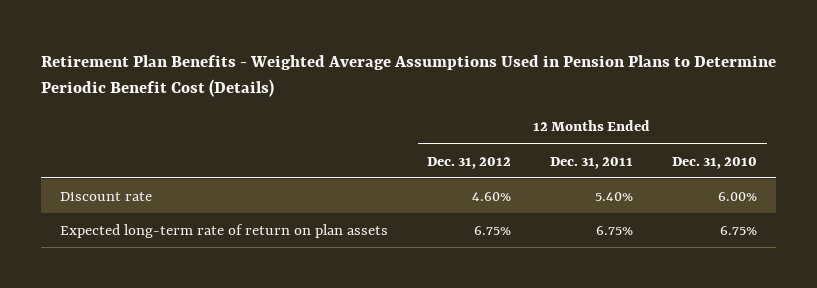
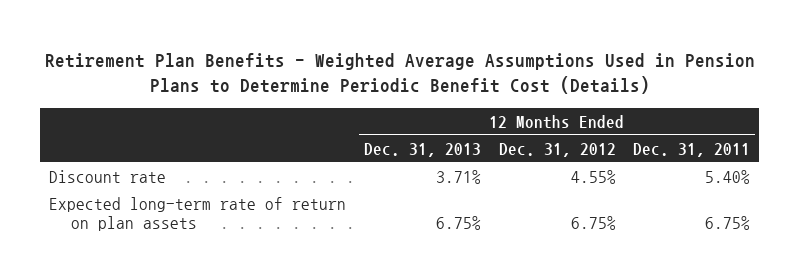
- | 12 Months Ended Dec. 31, 2012 | 12 Months Ended Dec. 31, 2011 | 12 Months Ended Dec. 31, 2010
+ | 12 Months Ended Dec. 31, 2013 | 12 Months Ended Dec. 31, 2012 | 12 Months Ended Dec. 31, 2011
- Discount rate | 4.60% | 5.40% | 6.00%
+ Discount rate | 3.71% | 4.55% | 5.40%

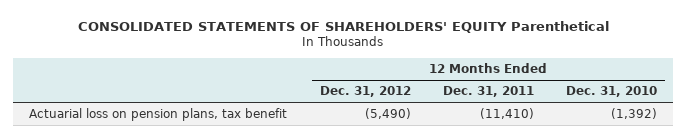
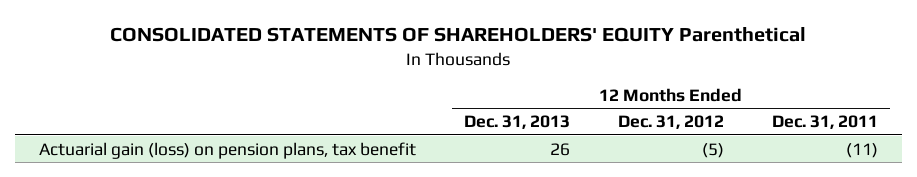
- | 12 Months Ended Dec. 31, 2012 | 12 Months Ended Dec. 31, 2011 | 12 Months Ended Dec. 31, 2010
+ | 12 Months Ended Dec. 31, 2013 | 12 Months Ended Dec. 31, 2012 | 12 Months Ended Dec. 31, 2011
- Actuarial loss on pension plans, tax benefit | (5,490) | (11,410) | (1,392)
+ Actuarial gain (loss) on pension plans, tax benefit | 26 | (5) | (11)

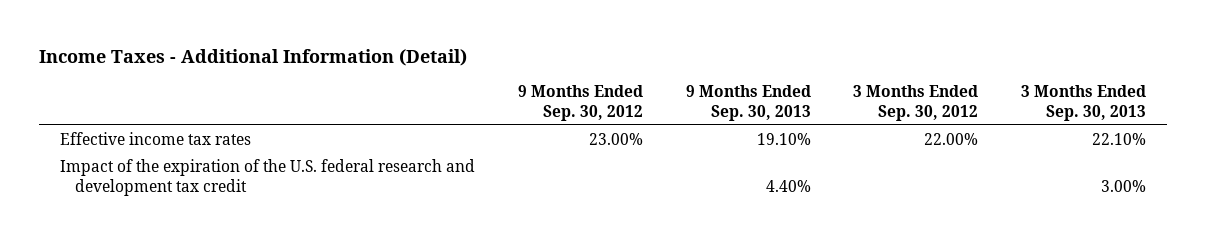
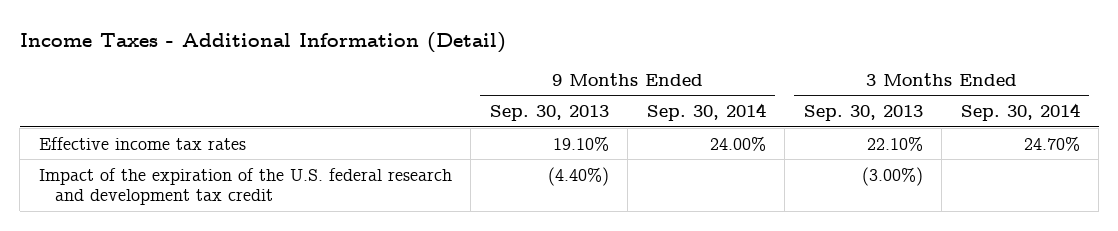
- | 9 Months Ended Sep. 30, 2012 | 9 Months Ended Sep. 30, 2013 | 3 Months Ended Sep. 30, 2012 | 3 Months Ended Sep. 30, 2013
+ | 9 Months Ended Sep. 30, 2013 | 9 Months Ended Sep. 30, 2014 | 3 Months Ended Sep. 30, 2013 | 3 Months Ended Sep. 30, 2014
- Impact of the expiration of the U.S. federal research and development tax credit | | 4.40% | | 3.00%
+ Impact of the expiration of the U.S. federal research and development tax credit | (4.40%) | | (3.00%) |

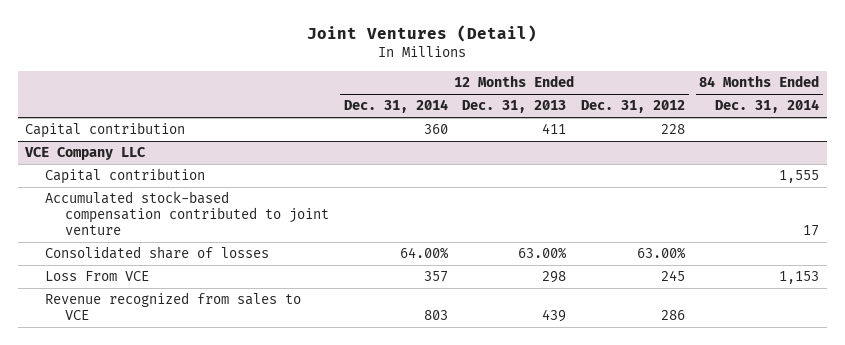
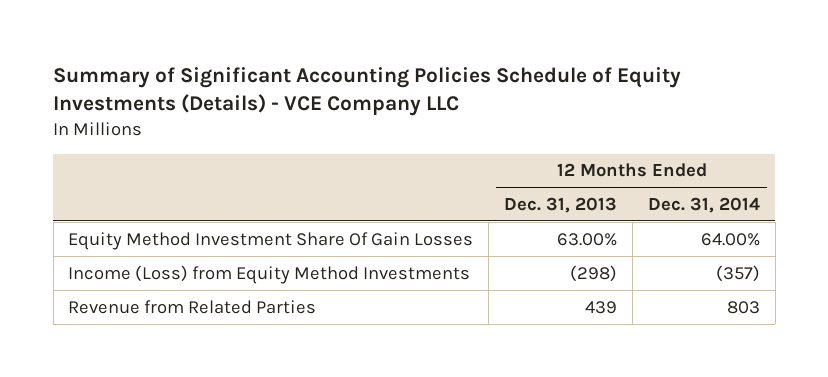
- Joint Ventures (Detail)
+ Summary of Significant Accounting Policies Schedule of Equity Investments (Details) - VCE Company LLC
- | 12 Months Ended Dec. 31, 2014 | 12 Months Ended Dec. 31, 2013 | 12 Months Ended Dec. 31, 2012 | 84 Months Ended Dec. 31, 2014
+ | 12 Months Ended Dec. 31, 2013 | 12 Months Ended Dec. 31, 2014
- Capital contribution | 360 | 411 | 228 |
- VCE Company LLC
- Capital contribution | | | | 1,555
- Accumulated stock-based compensation contributed to joint venture | | | | 17
- Consolidated share of losses | 64.00% | 63.00% | 63.00% |
- Loss From VCE | 357 | 298 | 245 | 1,153
- Revenue recognized from sales to VCE | 803 | 439 | 286 |
+ Equity Method Investment Share Of Gain Losses | 63.00% | 64.00%
+ Income (Loss) from Equity Method Investments | (298) | (357)
+ Revenue from Related Parties | 439 | 803

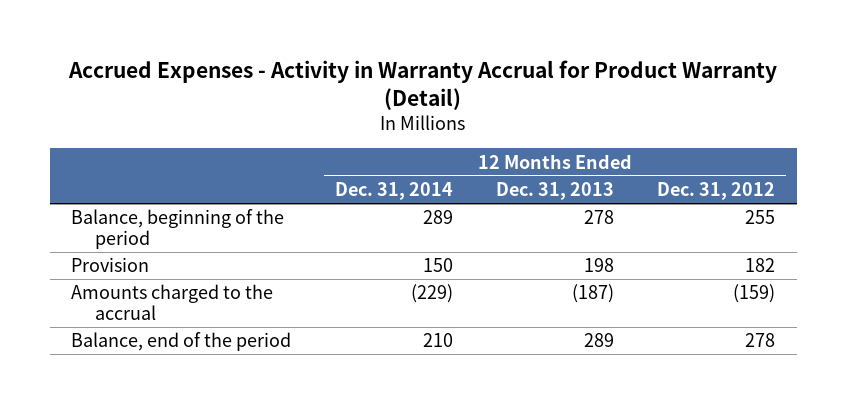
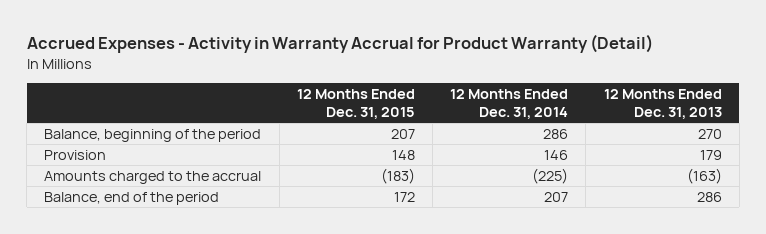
- | 12 Months Ended Dec. 31, 2014 | 12 Months Ended Dec. 31, 2013 | 12 Months Ended Dec. 31, 2012
+ | 12 Months Ended Dec. 31, 2015 | 12 Months Ended Dec. 31, 2014 | 12 Months Ended Dec. 31, 2013
- Balance, beginning of the period | 289 | 278 | 255
- Provision | 150 | 198 | 182
- Amounts charged to the accrual | (229) | (187) | (159)
- Balance, end of the period | 210 | 289 | 278
+ Balance, beginning of the period | 207 | 286 | 270
+ Provision | 148 | 146 | 179
+ Amounts charged to the accrual | (183) | (225) | (163)
+ Balance, end of the period | 172 | 207 | 286

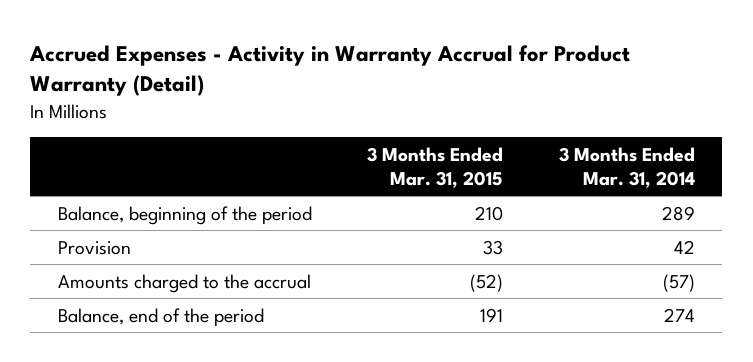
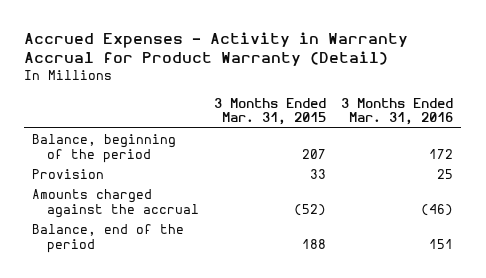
- | 3 Months Ended Mar. 31, 2015 | 3 Months Ended Mar. 31, 2014
+ | 3 Months Ended Mar. 31, 2015 | 3 Months Ended Mar. 31, 2016
- Balance, beginning of the period | 210 | 289
+ Balance, beginning of the period | 207 | 172
- Amounts charged to the accrual | (52) | (57)
- Balance, end of the period | 191 | 274
+ Amounts charged against the accrual | (52) | (46)
+ Balance, end of the period | 188 | 151

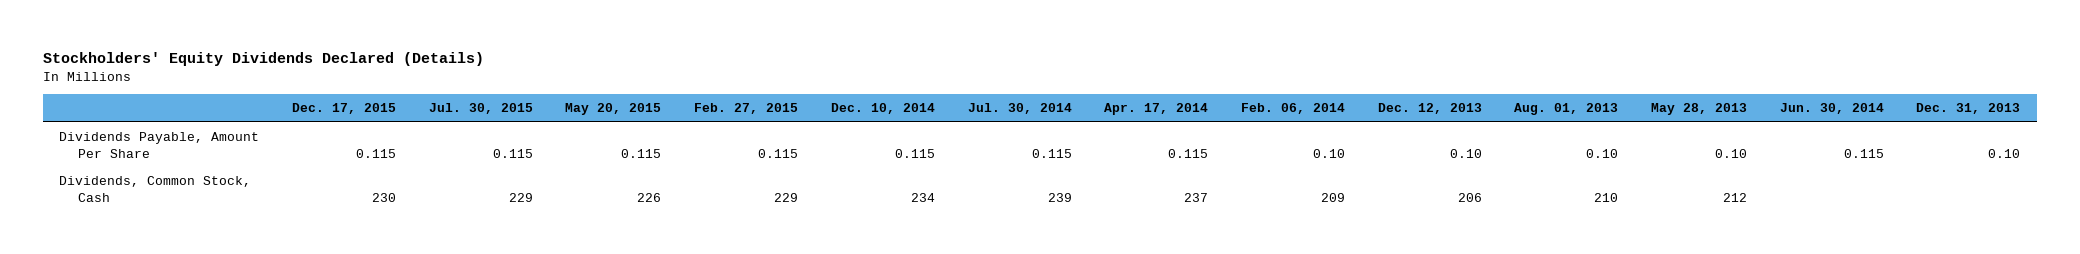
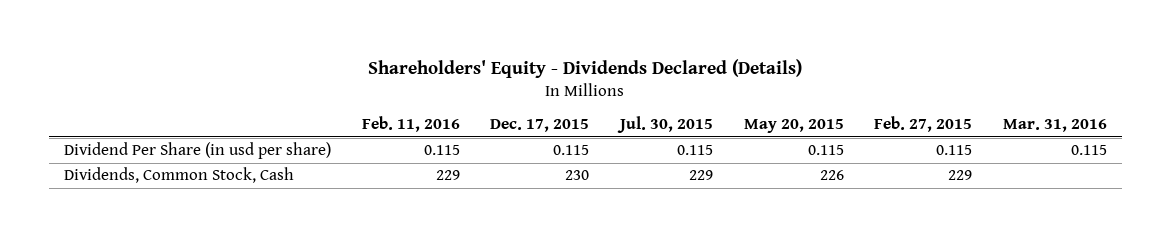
- Stockholders' Equity Dividends Declared (Details)
+ Shareholders' Equity - Dividends Declared (Details)
- | Dec. 17, 2015 | Jul. 30, 2015 | May 20, 2015 | Feb. 27, 2015 | Dec. 10, 2014 | Jul. 30, 2014 | Apr. 17, 2014 | Feb. 06, 2014 | Dec. 12, 2013 | Aug. 01, 2013 | May 28, 2013 | Jun. 30, 2014 | Dec. 31, 2013
+ | Feb. 11, 2016 | Dec. 17, 2015 | Jul. 30, 2015 | May 20, 2015 | Feb. 27, 2015 | Mar. 31, 2016
- Dividends Payable, Amount Per Share | 0.115 | 0.115 | 0.115 | 0.115 | 0.115 | 0.115 | 0.115 | 0.10 | 0.10 | 0.10 | 0.10 | 0.115 | 0.10
+ Dividend Per Share (in usd per share) | 0.115 | 0.115 | 0.115 | 0.115 | 0.115 | 0.115

